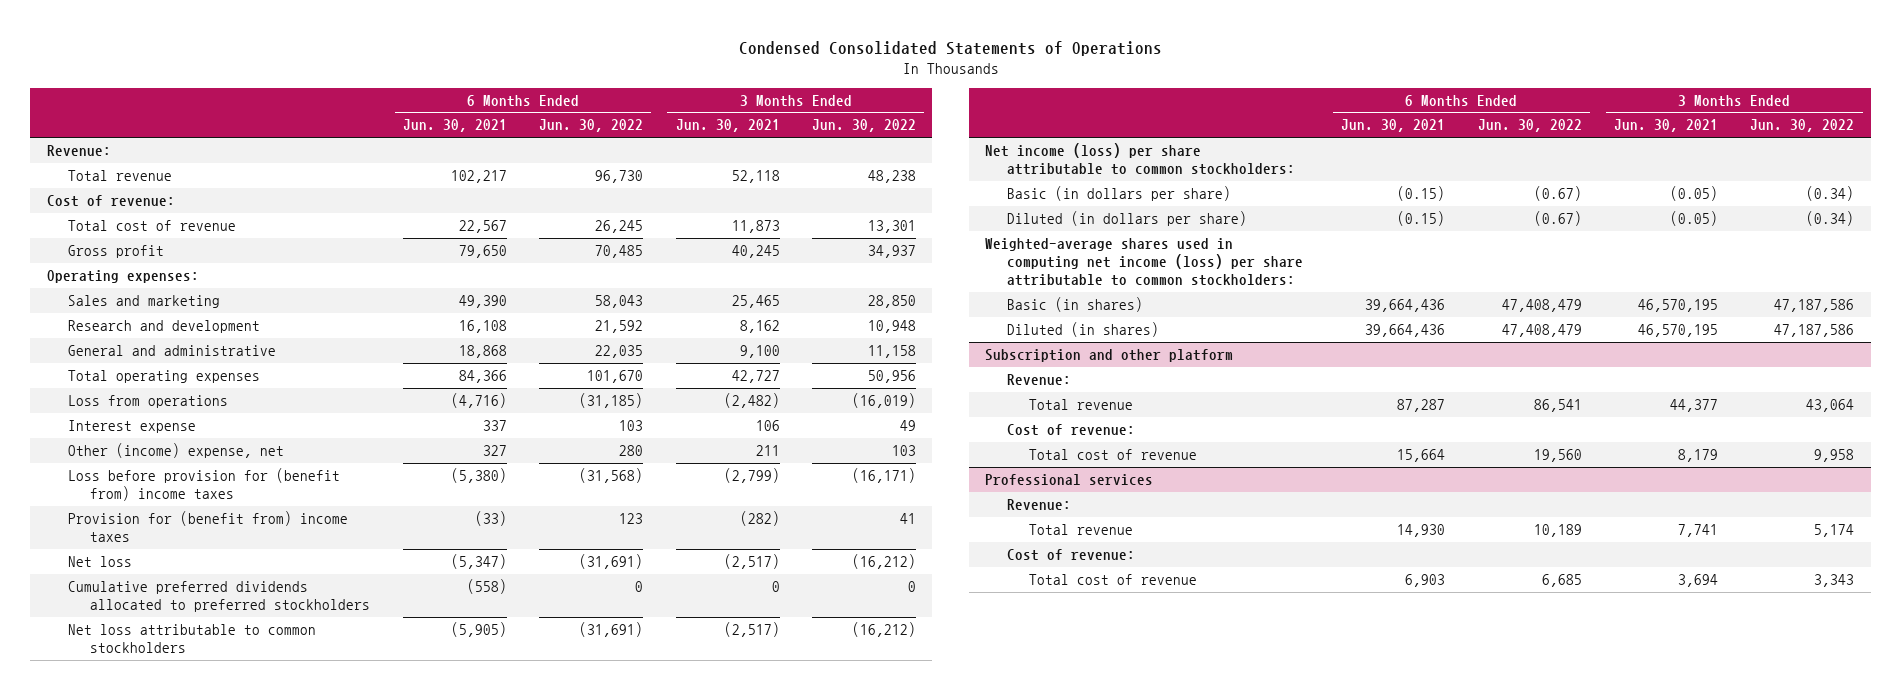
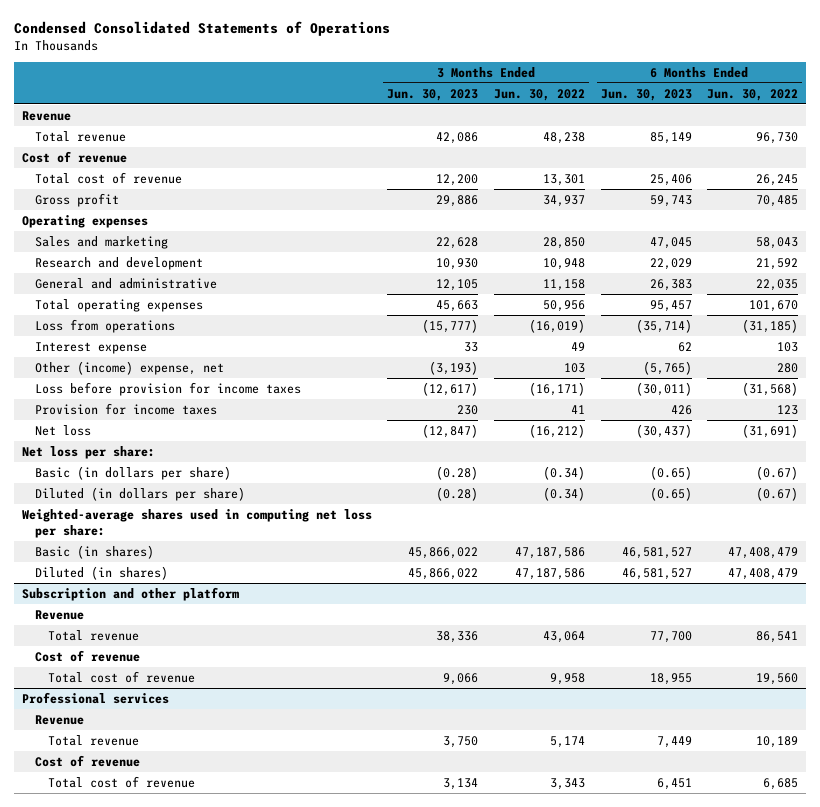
- | 6 Months Ended Jun. 30, 2021 | 6 Months Ended Jun. 30, 2022 | 3 Months Ended Jun. 30, 2021 | 3 Months Ended Jun. 30, 2022
+ | 3 Months Ended Jun. 30, 2023 | 3 Months Ended Jun. 30, 2022 | 6 Months Ended Jun. 30, 2023 | 6 Months Ended Jun. 30, 2022
- Revenue:
+ Revenue
- Cost of revenue:
+ Cost of revenue
- Operating expenses:
+ Operating expenses
- Loss before provision for (benefit from) income taxes | (5,380) | (31,568) | (2,799) | (16,171)
- Provision for (benefit from) income taxes | (33) | 123 | (282) | 41
+ Loss before provision for income taxes | (12,617) | (16,171) | (30,011) | (31,568)
+ Provision for income taxes | 230 | 41 | 426 | 123
- Cumulative preferred dividends allocated to preferred stockholders | (558) | 0 | 0 | 0
- Net loss attributable to common stockholders | (5,905) | (31,691) | (2,517) | (16,212)
- Net income (loss) per share attributable to common stockholders:
+ Net loss per share:
- Weighted-average shares used in computing net income (loss) per share attributable to common stockholders:
+ Weighted-average shares used in computing net loss per share:
@ Subscription and other platform
- Revenue:
+ Revenue
- Cost of revenue:
+ Cost of revenue
@ Professional services
- Revenue:
+ Revenue
- Cost of revenue:
+ Cost of revenue

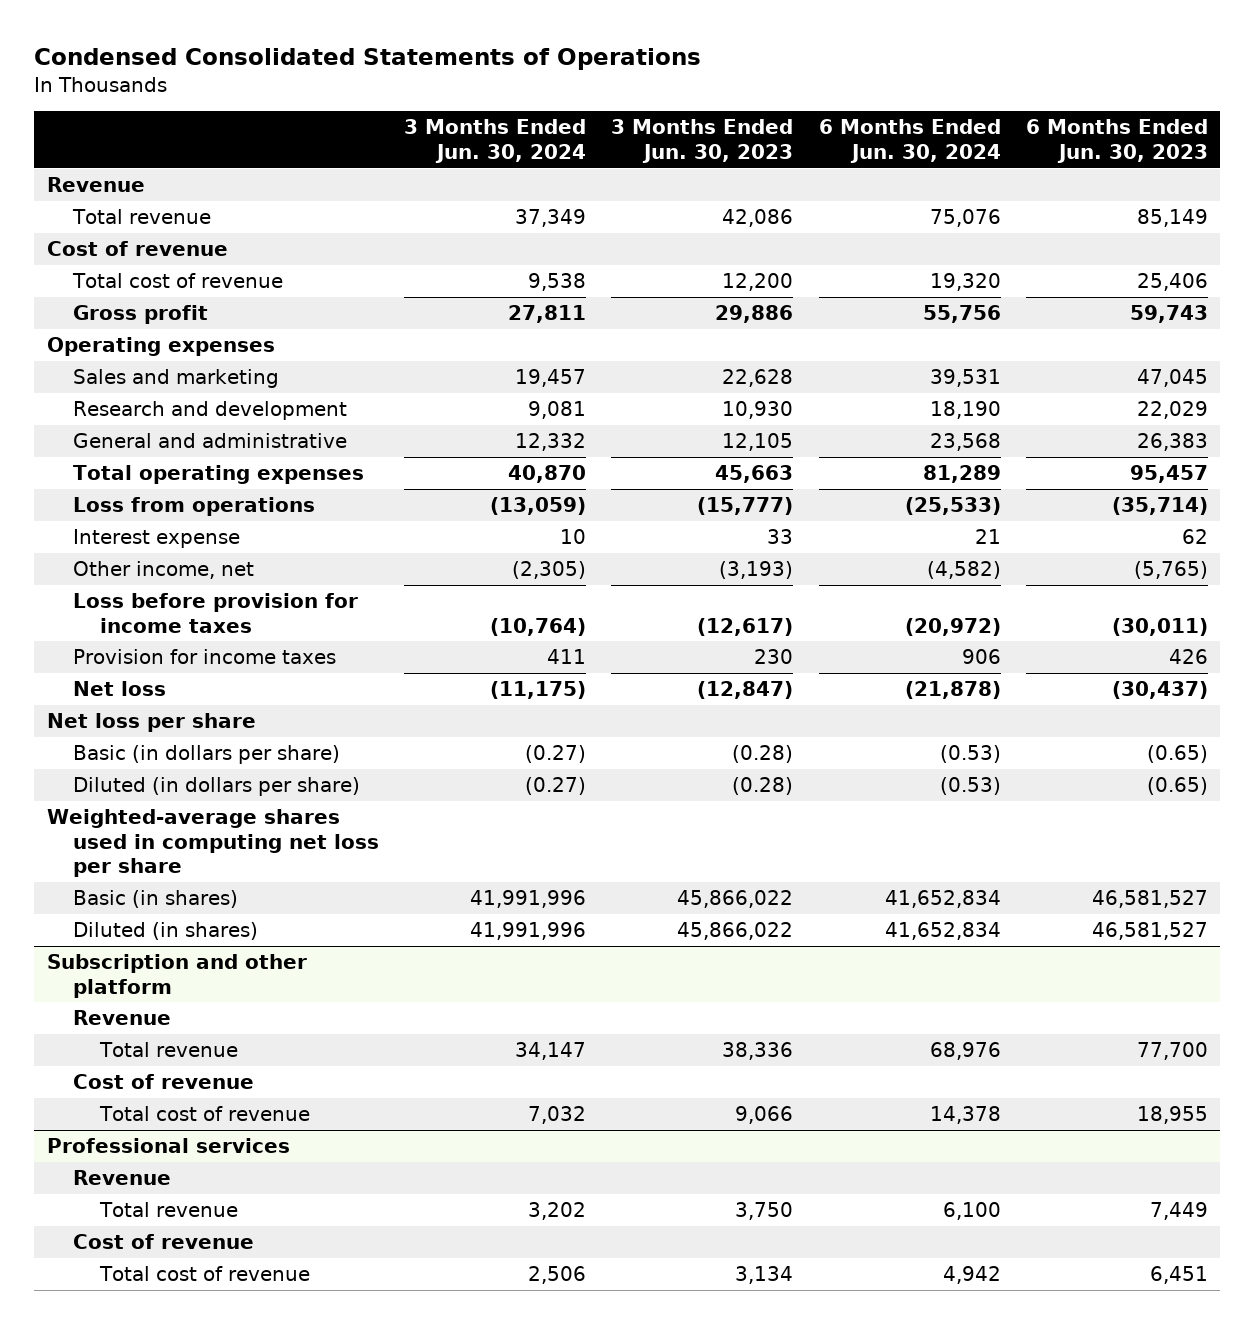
- | 3 Months Ended Jun. 30, 2023 | 3 Months Ended Jun. 30, 2022 | 6 Months Ended Jun. 30, 2023 | 6 Months Ended Jun. 30, 2022
+ | 3 Months Ended Jun. 30, 2024 | 3 Months Ended Jun. 30, 2023 | 6 Months Ended Jun. 30, 2024 | 6 Months Ended Jun. 30, 2023
- Other (income) expense, net | (3,193) | 103 | (5,765) | 280
+ Other income, net | (2,305) | (3,193) | (4,582) | (5,765)
- Net loss per share:
+ Net loss per share
- Weighted-average shares used in computing net loss per share:
+ Weighted-average shares used in computing net loss per share

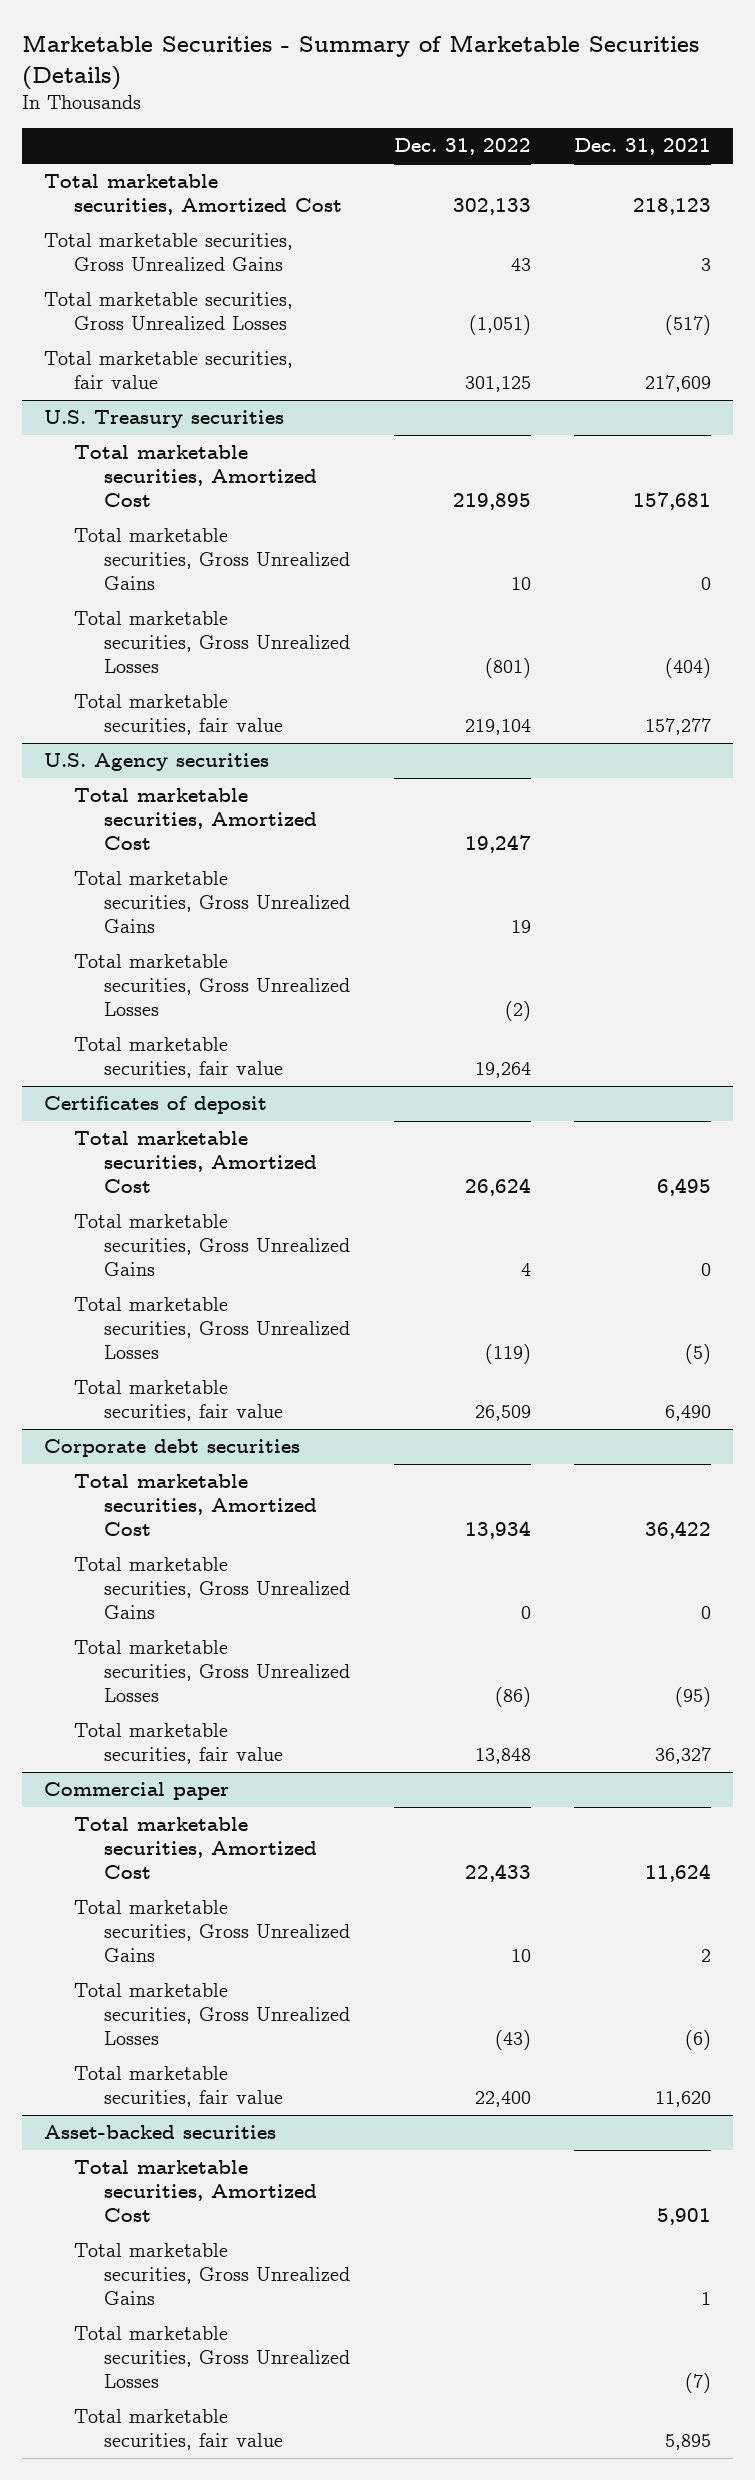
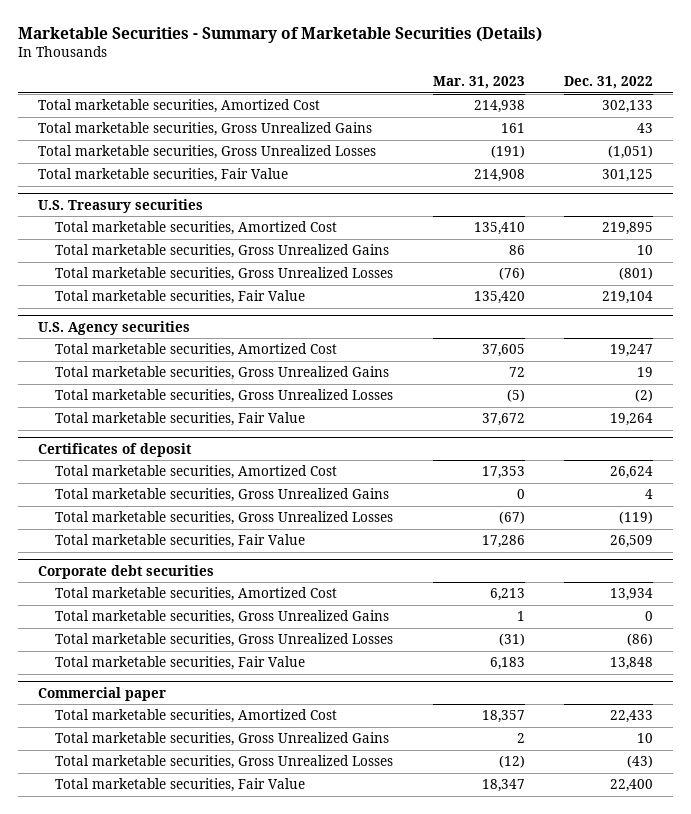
- | Dec. 31, 2022 | Dec. 31, 2021
+ | Mar. 31, 2023 | Dec. 31, 2022
- Total marketable securities, fair value | 301,125 | 217,609
+ Total marketable securities, Fair Value | 214,908 | 301,125
@ U.S. Treasury securities
- Total marketable securities, fair value | 219,104 | 157,277
+ Total marketable securities, Fair Value | 135,420 | 219,104
@ U.S. Agency securities
- Total marketable securities, fair value | 19,264 |
+ Total marketable securities, Fair Value | 37,672 | 19,264
@ Certificates of deposit
- Total marketable securities, fair value | 26,509 | 6,490
+ Total marketable securities, Fair Value | 17,286 | 26,509
@ Corporate debt securities
- Total marketable securities, fair value | 13,848 | 36,327
+ Total marketable securities, Fair Value | 6,183 | 13,848
@ Commercial paper
- Total marketable securities, fair value | 22,400 | 11,620
- Asset-backed securities
- Total marketable securities, Amortized Cost | | 5,901
- Total marketable securities, Gross Unrealized Gains | | 1
- Total marketable securities, Gross Unrealized Losses | | (7)
- Total marketable securities, fair value | | 5,895
@ Commercial paper
+ Total marketable securities, Fair Value | 18,347 | 22,400

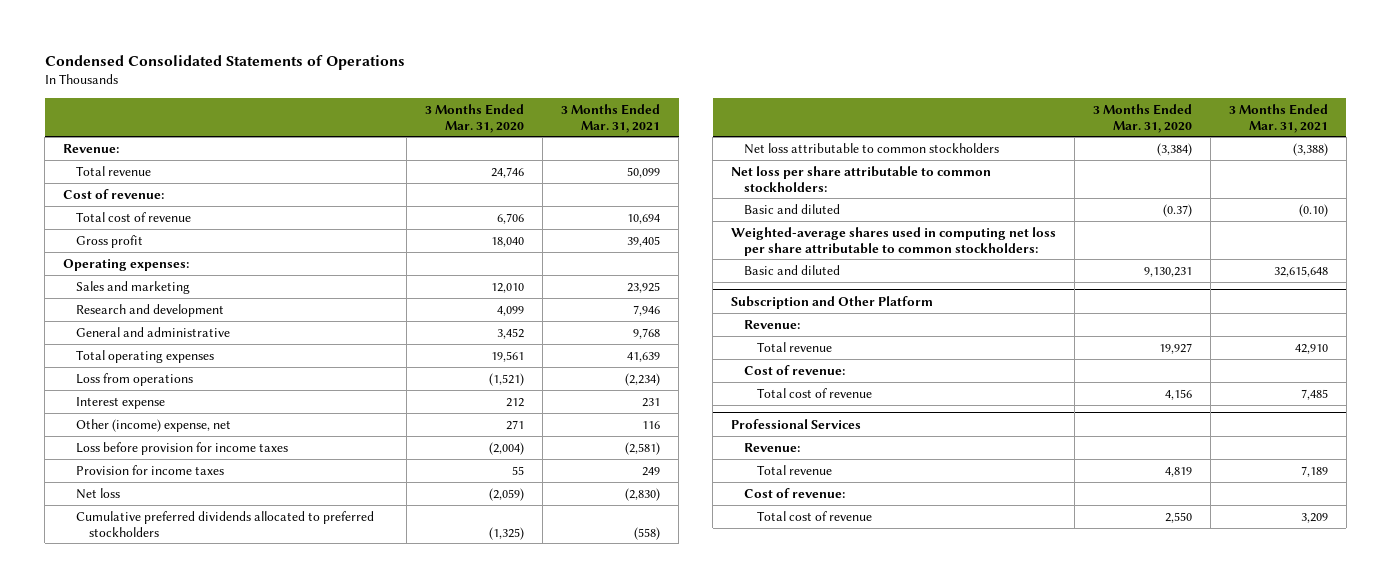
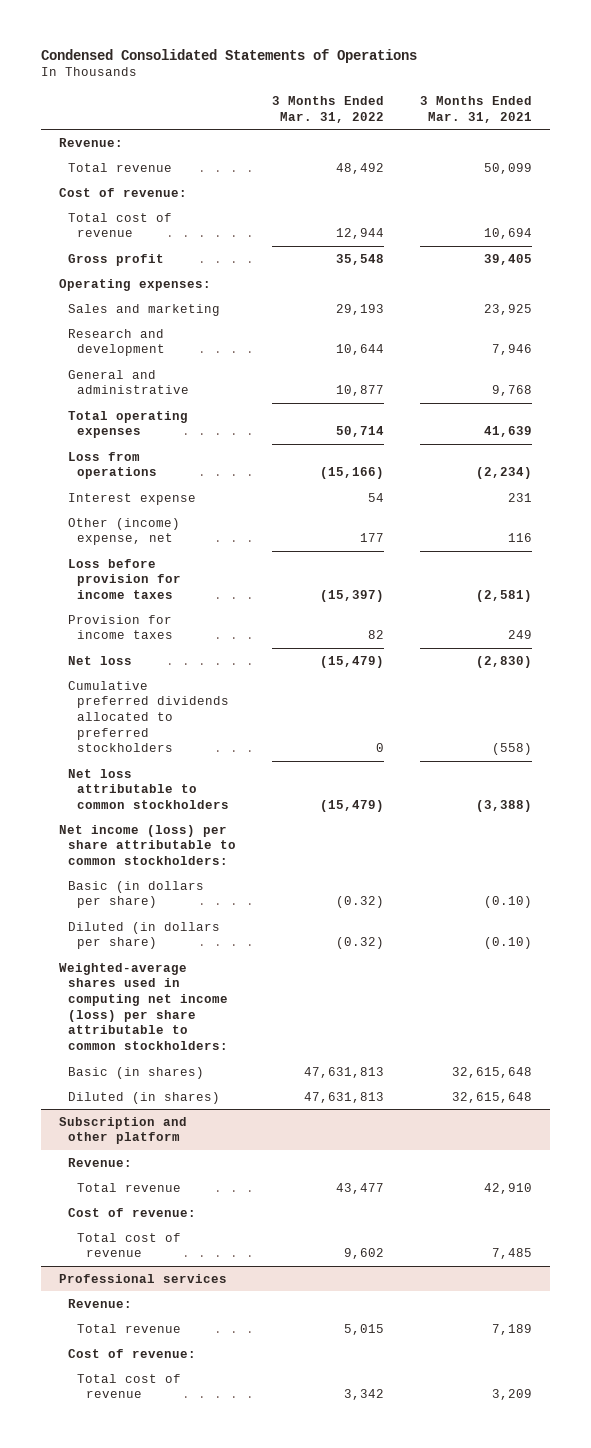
- | 3 Months Ended Mar. 31, 2020 | 3 Months Ended Mar. 31, 2021
+ | 3 Months Ended Mar. 31, 2022 | 3 Months Ended Mar. 31, 2021
- Net loss per share attributable to common stockholders:
- Basic and diluted | (0.37) | (0.10)
- Weighted-average shares used in computing net loss per share attributable to common stockholders:
- Basic and diluted | 9,130,231 | 32,615,648
- Subscription and Other Platform
+ Net income (loss) per share attributable to common stockholders:
+ Basic (in dollars per share) | (0.32) | (0.10)
+ Diluted (in dollars per share) | (0.32) | (0.10)
+ Weighted-average shares used in computing net income (loss) per share attributable to common stockholders:
+ Basic (in shares) | 47,631,813 | 32,615,648
+ Diluted (in shares) | 47,631,813 | 32,615,648
+ Subscription and other platform
- Professional Services
+ Professional services

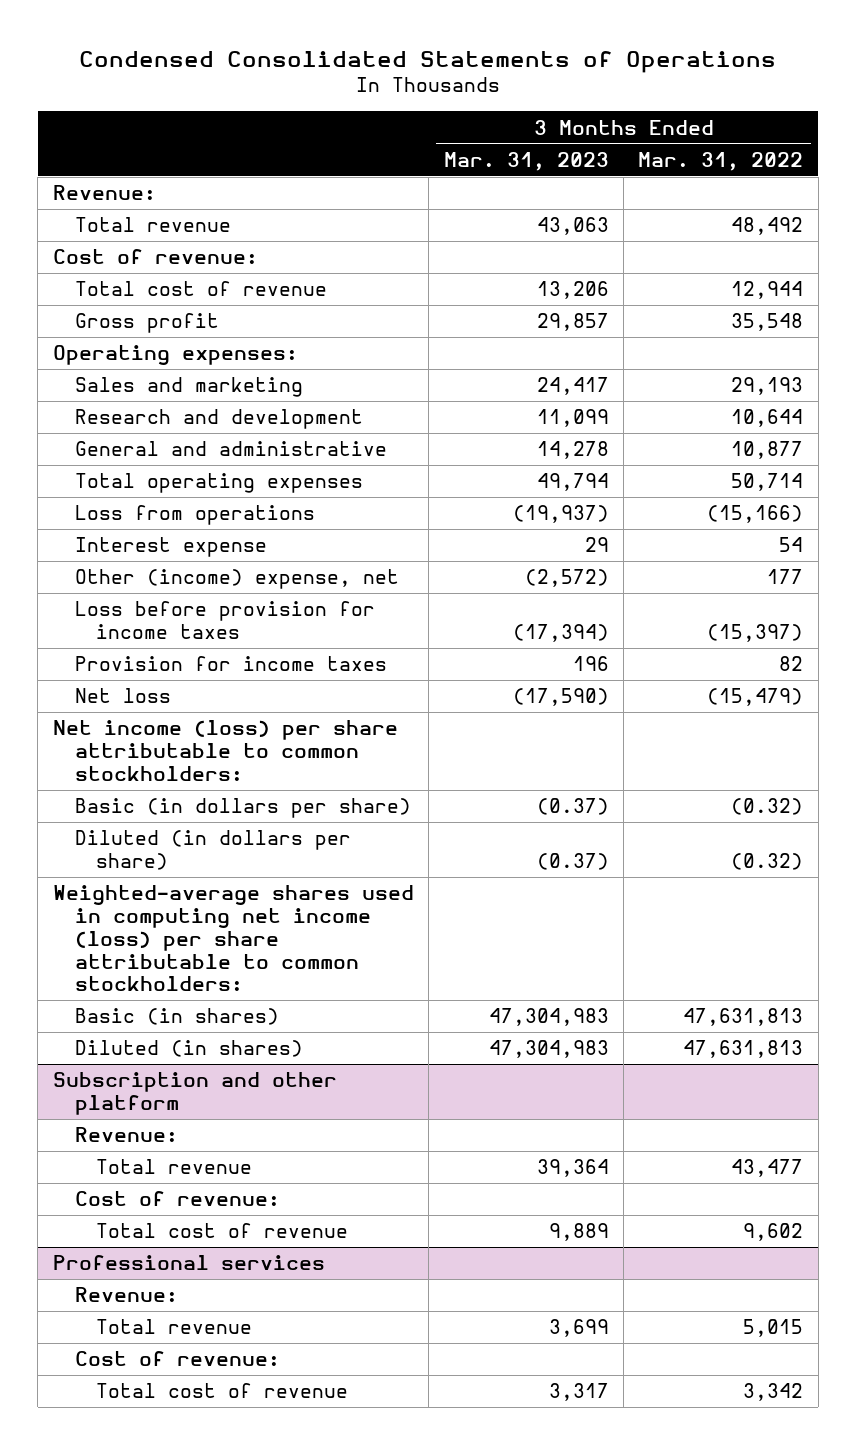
- | 3 Months Ended Mar. 31, 2022 | 3 Months Ended Mar. 31, 2021
+ | 3 Months Ended Mar. 31, 2023 | 3 Months Ended Mar. 31, 2022
- Cumulative preferred dividends allocated to preferred stockholders | 0 | (558)
- Net loss attributable to common stockholders | (15,479) | (3,388)

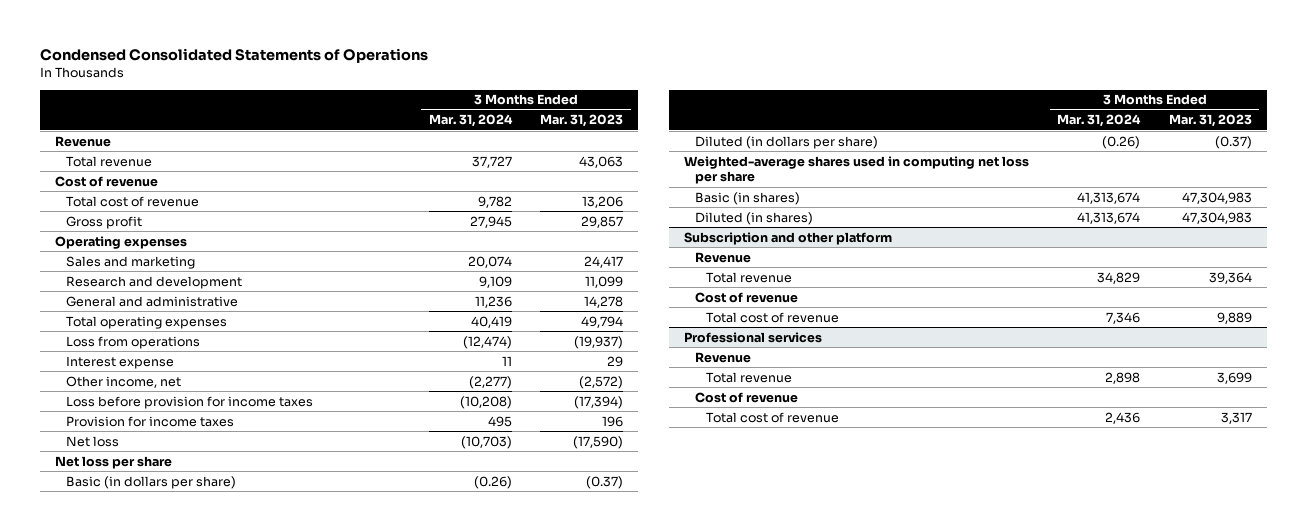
- | 3 Months Ended Mar. 31, 2023 | 3 Months Ended Mar. 31, 2022
+ | 3 Months Ended Mar. 31, 2024 | 3 Months Ended Mar. 31, 2023
- Revenue:
+ Revenue
- Cost of revenue:
+ Cost of revenue
- Operating expenses:
+ Operating expenses
- Other (income) expense, net | (2,572) | 177
+ Other income, net | (2,277) | (2,572)
- Net income (loss) per share attributable to common stockholders:
+ Net loss per share
- Weighted-average shares used in computing net income (loss) per share attributable to common stockholders:
+ Weighted-average shares used in computing net loss per share
@ Subscription and other platform
- Revenue:
+ Revenue
- Cost of revenue:
+ Cost of revenue
@ Professional services
- Revenue:
+ Revenue
- Cost of revenue:
+ Cost of revenue

